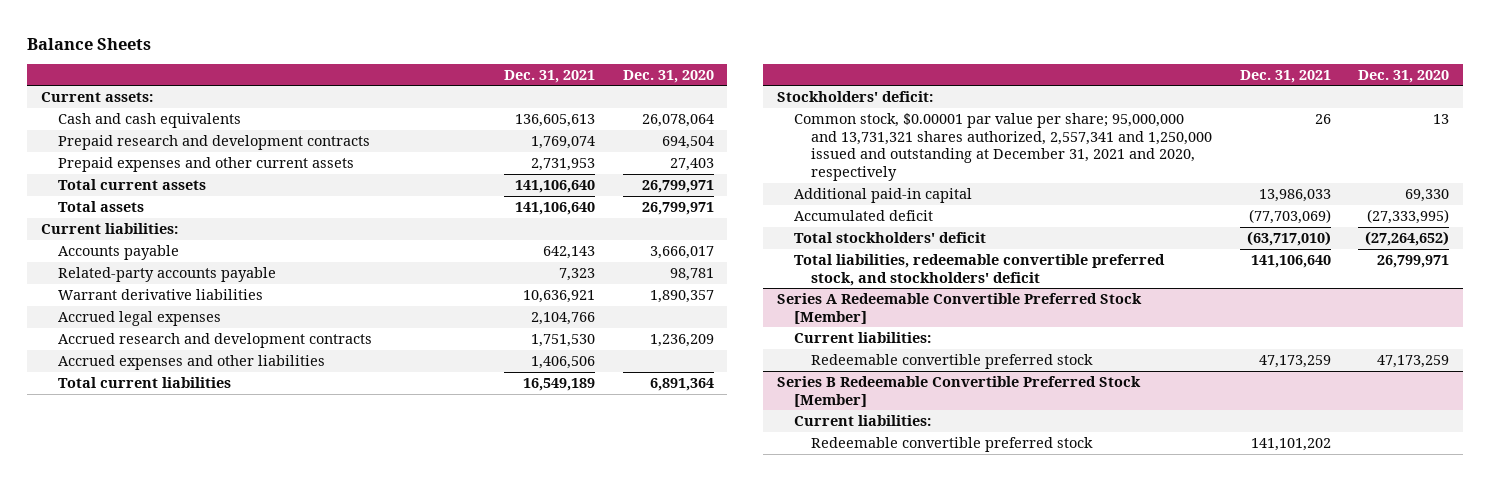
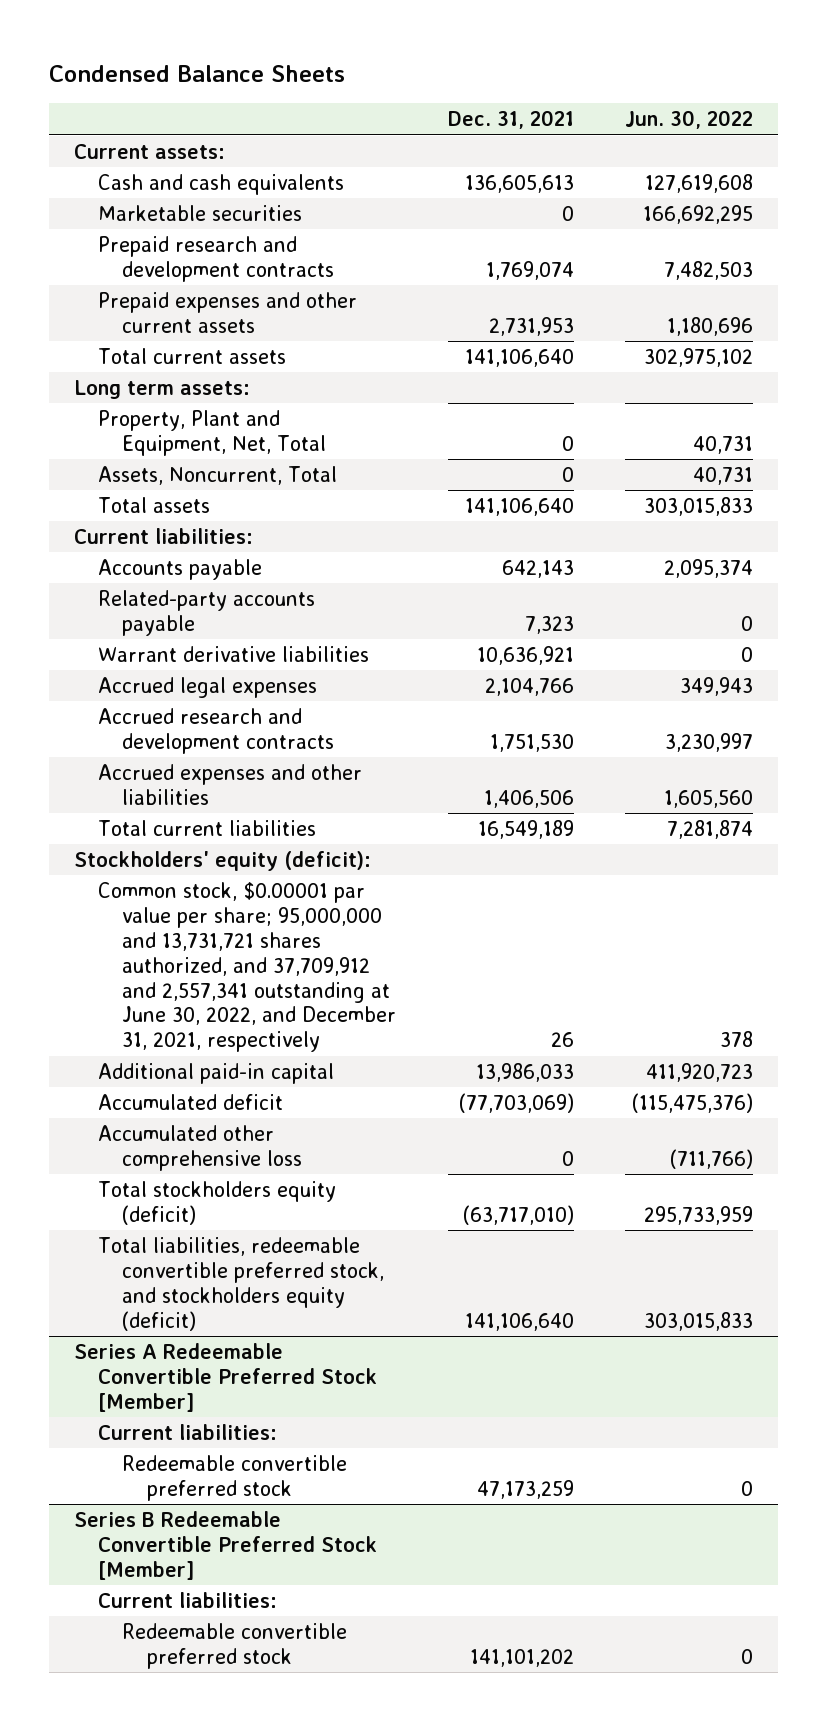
- Balance Sheets
+ Condensed Balance Sheets
- | Dec. 31, 2021 | Dec. 31, 2020
+ | Dec. 31, 2021 | Jun. 30, 2022
+ Marketable securities | 0 | 166,692,295
+ Long term assets:
+ Property, Plant and Equipment, Net, Total | 0 | 40,731
+ Assets, Noncurrent, Total | 0 | 40,731
- Stockholders' deficit:
- Common stock, $0.00001 par value per share; 95,000,000 and 13,731,321 shares authorized, 2,557,341 and 1,250,000 issued and outstanding at December 31, 2021 and 2020, respectively | 26 | 13
+ Stockholders' equity (deficit):
+ Common stock, $0.00001 par value per share; 95,000,000 and 13,731,721 shares authorized, and 37,709,912 and 2,557,341 outstanding at June 30, 2022, and December 31, 2021, respectively | 26 | 378
- Total stockholders' deficit | (63,717,010) | (27,264,652)
- Total liabilities, redeemable convertible preferred stock, and stockholders' deficit | 141,106,640 | 26,799,971
+ Accumulated other comprehensive loss | 0 | (711,766)
+ Total stockholders equity (deficit) | (63,717,010) | 295,733,959
+ Total liabilities, redeemable convertible preferred stock, and stockholders equity (deficit) | 141,106,640 | 303,015,833

